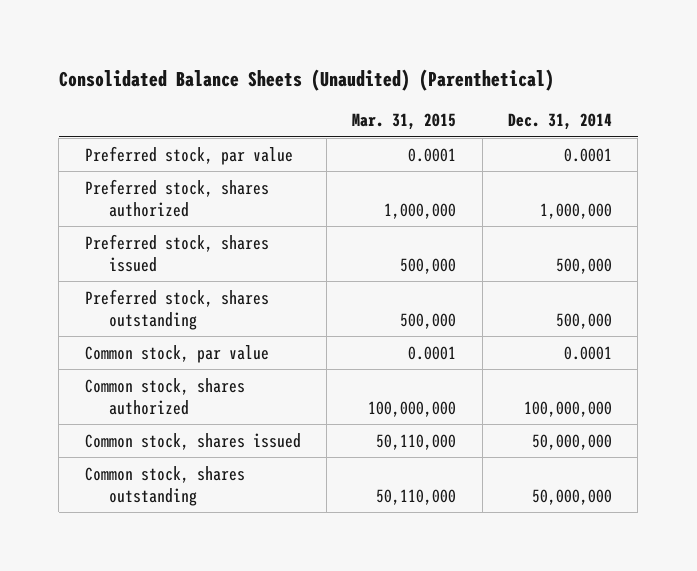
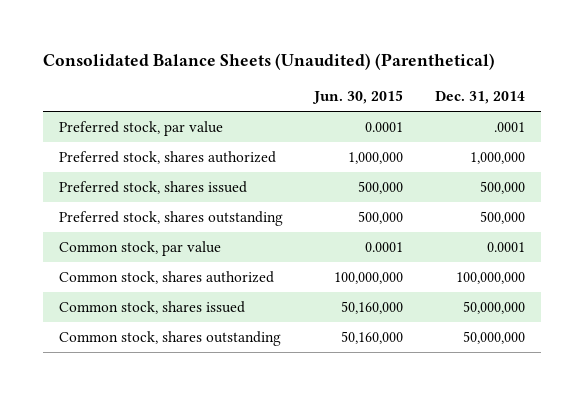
- | Mar. 31, 2015 | Dec. 31, 2014
+ | Jun. 30, 2015 | Dec. 31, 2014
- Preferred stock, par value | 0.0001 | 0.0001
+ Preferred stock, par value | 0.0001 | .0001

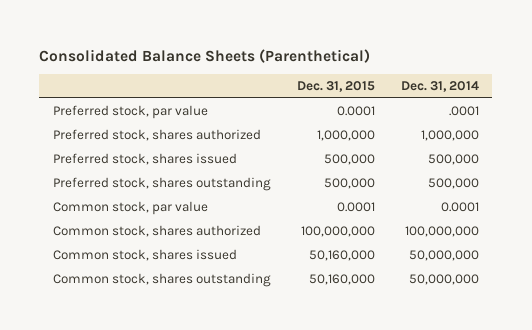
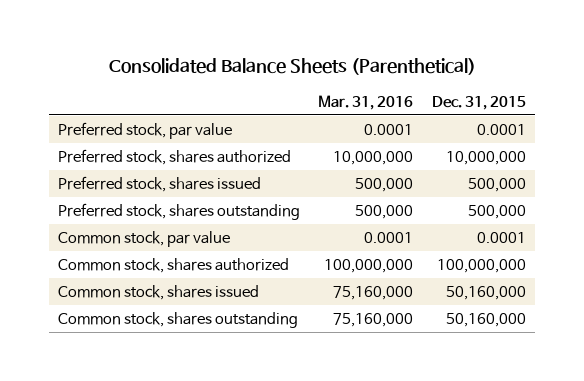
- | Dec. 31, 2015 | Dec. 31, 2014
+ | Mar. 31, 2016 | Dec. 31, 2015
- Preferred stock, shares authorized | 1,000,000 | 1,000,000
+ Preferred stock, shares authorized | 10,000,000 | 10,000,000

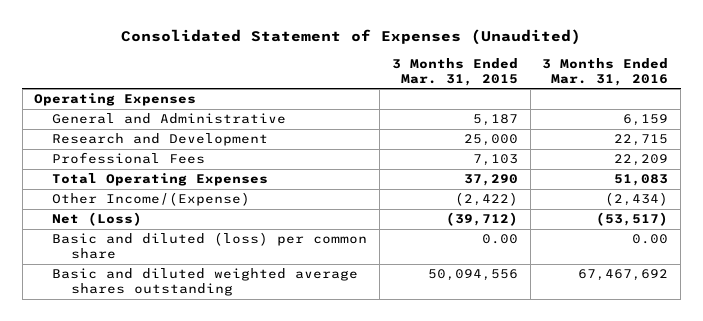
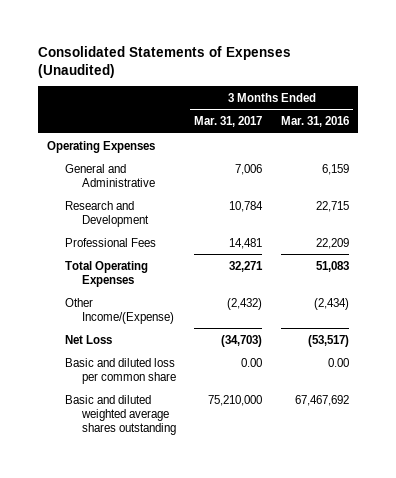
- Consolidated Statement of Expenses (Unaudited)
+ Consolidated Statements of Expenses (Unaudited)
- | 3 Months Ended Mar. 31, 2015 | 3 Months Ended Mar. 31, 2016
+ | 3 Months Ended Mar. 31, 2017 | 3 Months Ended Mar. 31, 2016
- Net (Loss) | (39,712) | (53,517)
- Basic and diluted (loss) per common share | 0.00 | 0.00
+ Net Loss | (34,703) | (53,517)
+ Basic and diluted loss per common share | 0.00 | 0.00

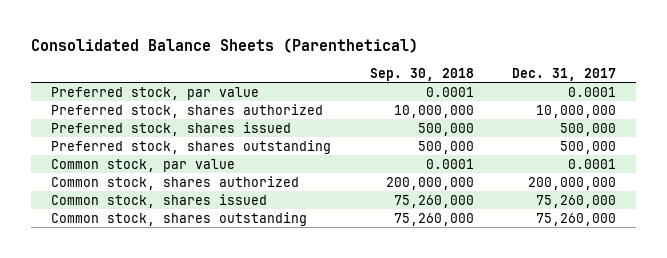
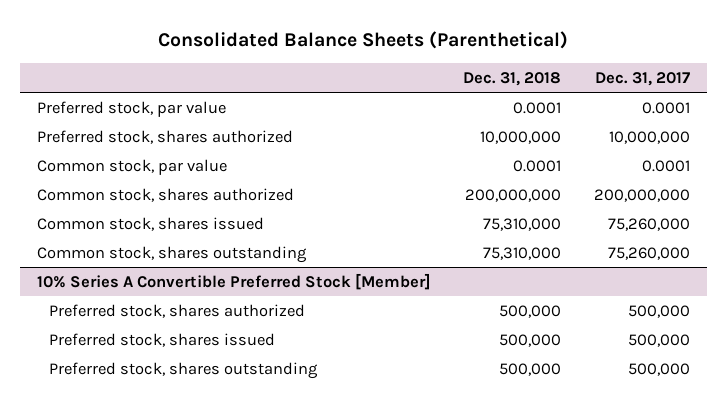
- | Sep. 30, 2018 | Dec. 31, 2017
+ | Dec. 31, 2018 | Dec. 31, 2017
- Preferred stock, shares issued | 500,000 | 500,000
- Preferred stock, shares outstanding | 500,000 | 500,000
+ 10% Series A Convertible Preferred Stock [Member]
+ Preferred stock, shares authorized | 500,000 | 500,000
+ Preferred stock, shares issued | 500,000 | 500,000
+ Preferred stock, shares outstanding | 500,000 | 500,000

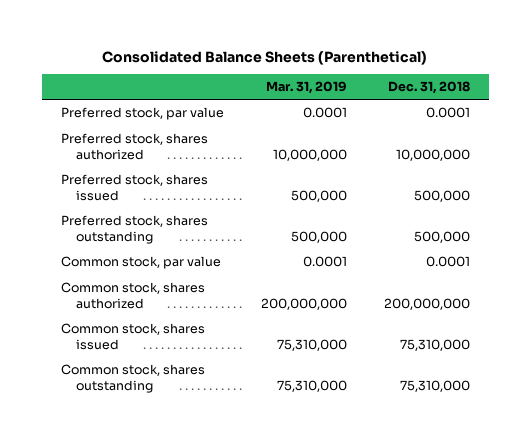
- | Dec. 31, 2018 | Dec. 31, 2017
+ | Mar. 31, 2019 | Dec. 31, 2018
+ Preferred stock, shares issued | 500,000 | 500,000
+ Preferred stock, shares outstanding | 500,000 | 500,000
- 10% Series A Convertible Preferred Stock [Member]
- Preferred stock, shares authorized | 500,000 | 500,000
- Preferred stock, shares issued | 500,000 | 500,000
- Preferred stock, shares outstanding | 500,000 | 500,000

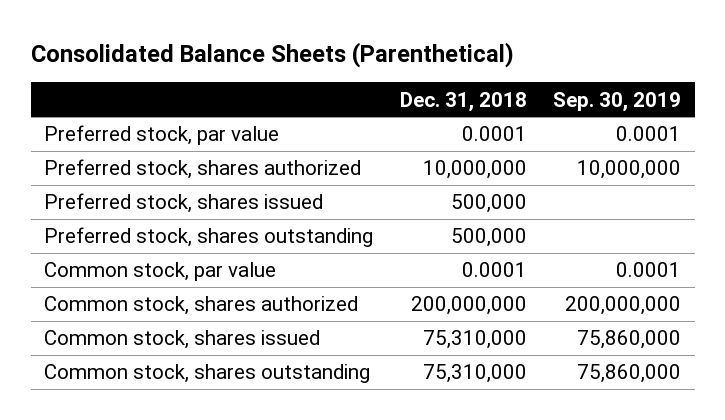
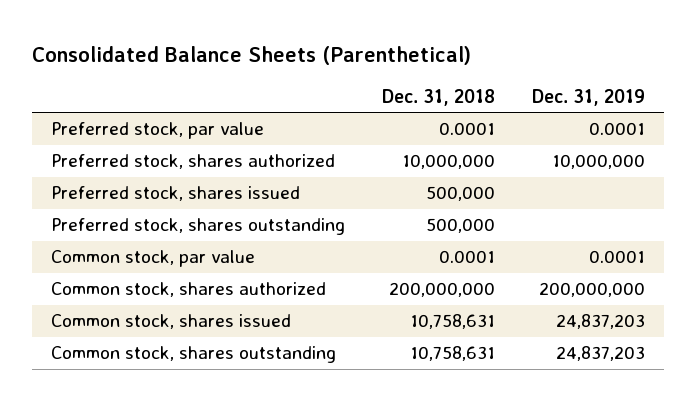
- | Dec. 31, 2018 | Sep. 30, 2019
+ | Dec. 31, 2018 | Dec. 31, 2019
- Common stock, shares issued | 75,310,000 | 75,860,000
- Common stock, shares outstanding | 75,310,000 | 75,860,000
+ Common stock, shares issued | 10,758,631 | 24,837,203
+ Common stock, shares outstanding | 10,758,631 | 24,837,203

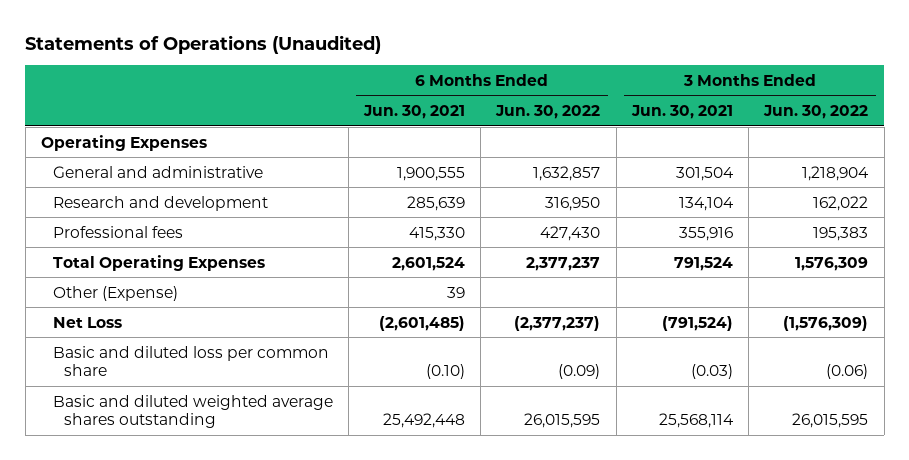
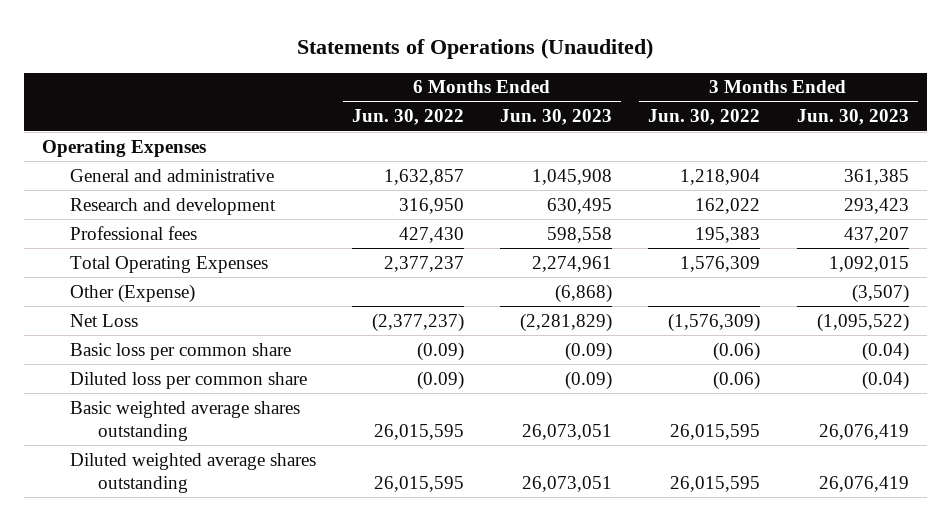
- | 6 Months Ended Jun. 30, 2021 | 6 Months Ended Jun. 30, 2022 | 3 Months Ended Jun. 30, 2021 | 3 Months Ended Jun. 30, 2022
+ | 6 Months Ended Jun. 30, 2022 | 6 Months Ended Jun. 30, 2023 | 3 Months Ended Jun. 30, 2022 | 3 Months Ended Jun. 30, 2023
- Basic and diluted loss per common share | (0.10) | (0.09) | (0.03) | (0.06)
- Basic and diluted weighted average shares outstanding | 25,492,448 | 26,015,595 | 25,568,114 | 26,015,595
+ Basic loss per common share | (0.09) | (0.09) | (0.06) | (0.04)
+ Diluted loss per common share | (0.09) | (0.09) | (0.06) | (0.04)
+ Basic weighted average shares outstanding | 26,015,595 | 26,073,051 | 26,015,595 | 26,076,419
+ Diluted weighted average shares outstanding | 26,015,595 | 26,073,051 | 26,015,595 | 26,076,419

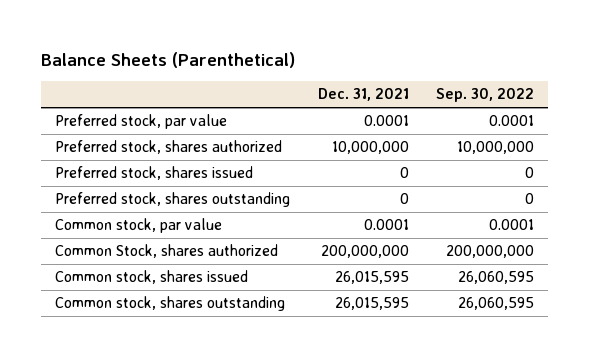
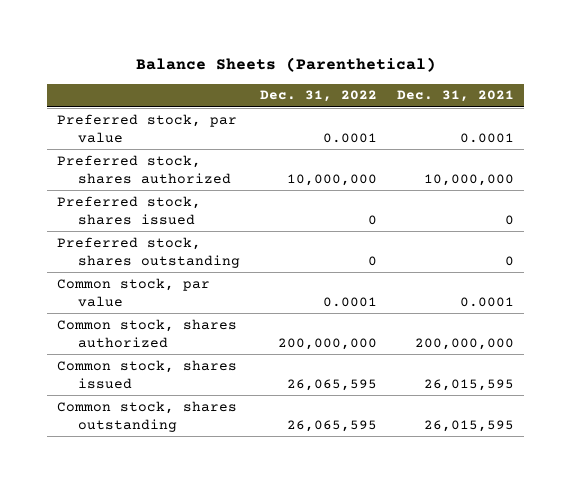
- | Dec. 31, 2021 | Sep. 30, 2022
+ | Dec. 31, 2022 | Dec. 31, 2021
- Common Stock, shares authorized | 200,000,000 | 200,000,000
+ Common stock, shares authorized | 200,000,000 | 200,000,000

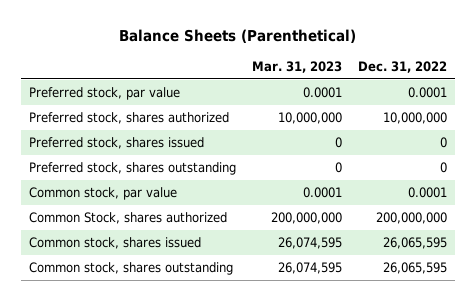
- | Dec. 31, 2022 | Dec. 31, 2021
+ | Mar. 31, 2023 | Dec. 31, 2022
- Common stock, shares authorized | 200,000,000 | 200,000,000
+ Common Stock, shares authorized | 200,000,000 | 200,000,000

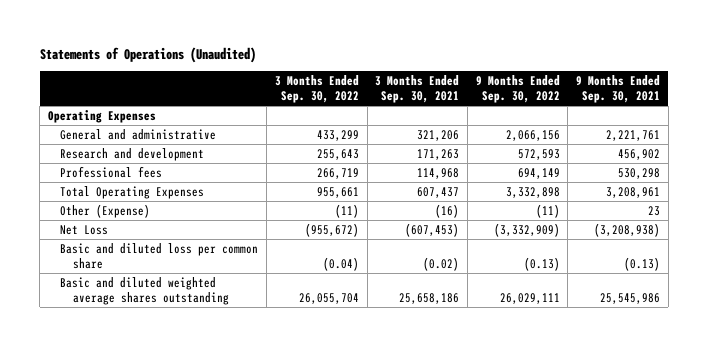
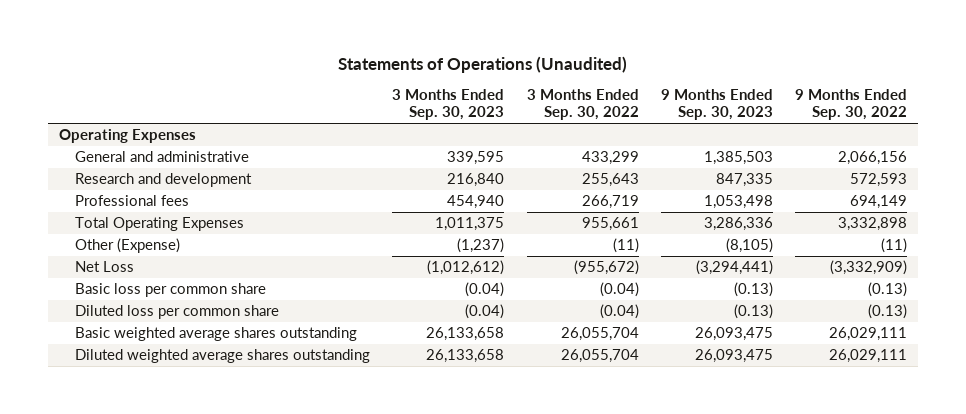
- | 3 Months Ended Sep. 30, 2022 | 3 Months Ended Sep. 30, 2021 | 9 Months Ended Sep. 30, 2022 | 9 Months Ended Sep. 30, 2021
+ | 3 Months Ended Sep. 30, 2023 | 3 Months Ended Sep. 30, 2022 | 9 Months Ended Sep. 30, 2023 | 9 Months Ended Sep. 30, 2022
- Basic and diluted loss per common share | (0.04) | (0.02) | (0.13) | (0.13)
- Basic and diluted weighted average shares outstanding | 26,055,704 | 25,658,186 | 26,029,111 | 25,545,986
+ Basic loss per common share | (0.04) | (0.04) | (0.13) | (0.13)
+ Diluted loss per common share | (0.04) | (0.04) | (0.13) | (0.13)
+ Basic weighted average shares outstanding | 26,133,658 | 26,055,704 | 26,093,475 | 26,029,111
+ Diluted weighted average shares outstanding | 26,133,658 | 26,055,704 | 26,093,475 | 26,029,111

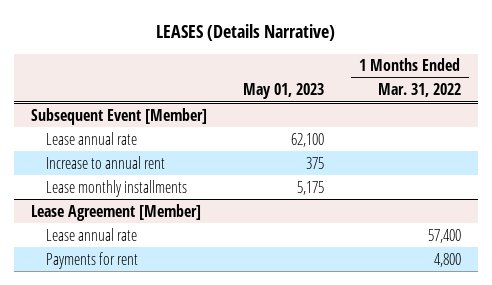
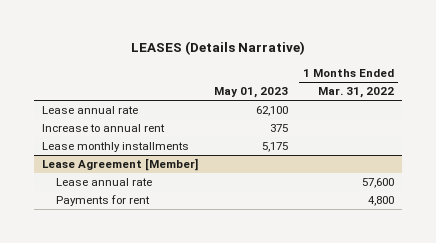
- Subsequent Event [Member]
@ Lease Agreement [Member]
- Lease annual rate | | 57,400
+ Lease annual rate | | 57,600

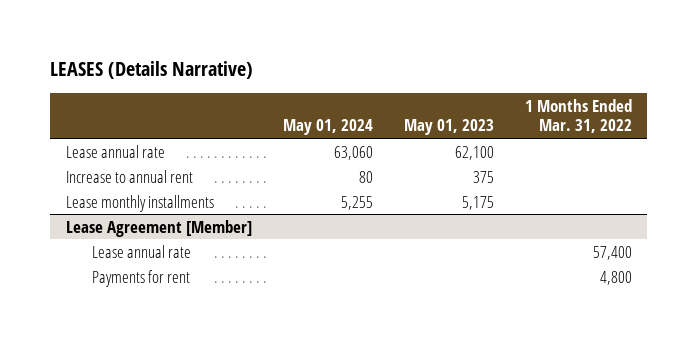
- | May 01, 2023 | 1 Months Ended Mar. 31, 2022
+ | May 01, 2024 | May 01, 2023 | 1 Months Ended Mar. 31, 2022
@ Lease Agreement [Member]
- Lease annual rate | | 57,600
+ Lease annual rate | | | 57,400

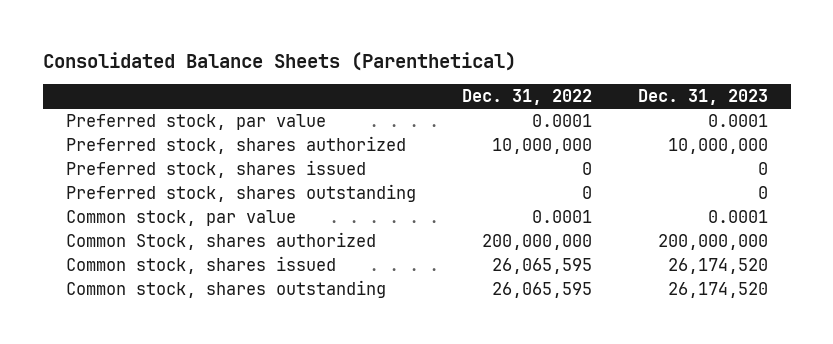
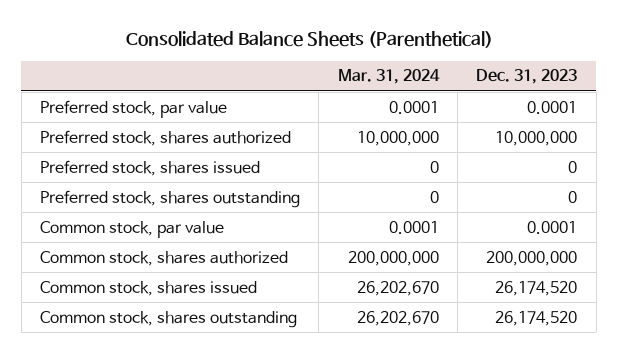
- | Dec. 31, 2022 | Dec. 31, 2023
+ | Mar. 31, 2024 | Dec. 31, 2023
- Common Stock, shares authorized | 200,000,000 | 200,000,000
+ Common stock, shares authorized | 200,000,000 | 200,000,000

